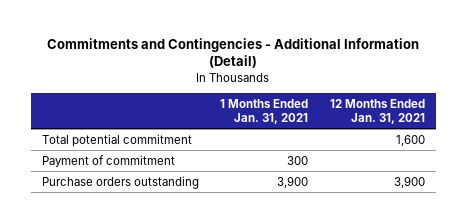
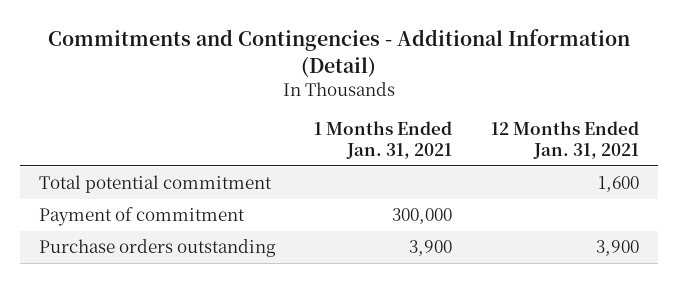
- Payment of commitment | 300 |
+ Payment of commitment | 300,000 |

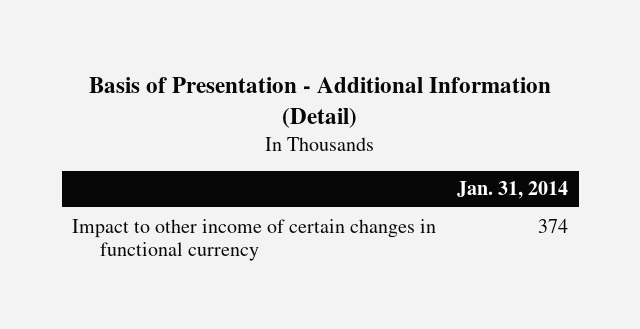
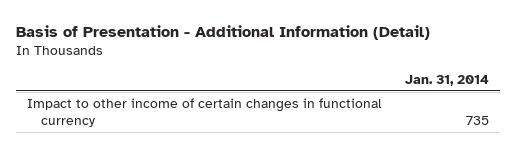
- Impact to other income of certain changes in functional currency | 374
+ Impact to other income of certain changes in functional currency | 735

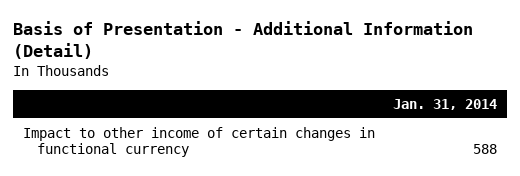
- Impact to other income of certain changes in functional currency | 735
+ Impact to other income of certain changes in functional currency | 588

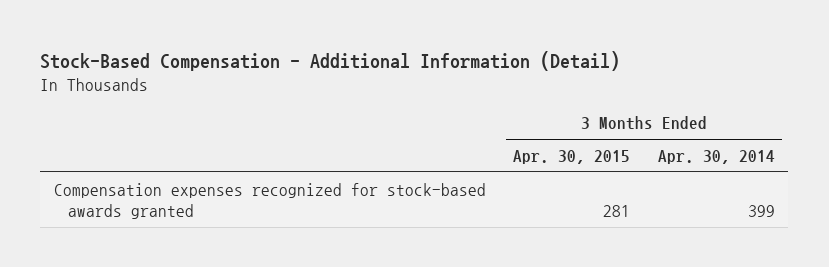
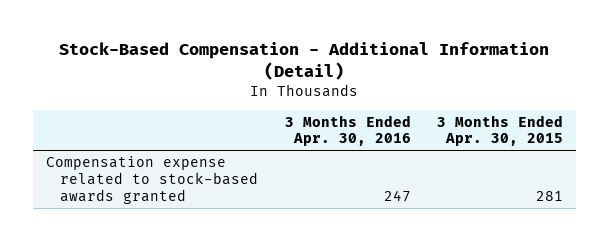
- | 3 Months Ended Apr. 30, 2015 | 3 Months Ended Apr. 30, 2014
+ | 3 Months Ended Apr. 30, 2016 | 3 Months Ended Apr. 30, 2015
- Compensation expenses recognized for stock-based awards granted | 281 | 399
+ Compensation expense related to stock-based awards granted | 247 | 281

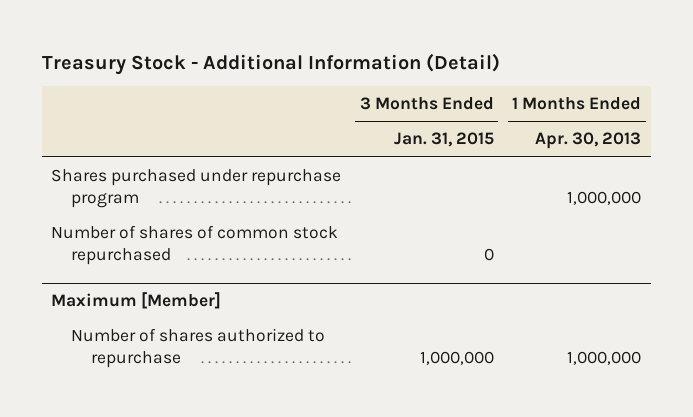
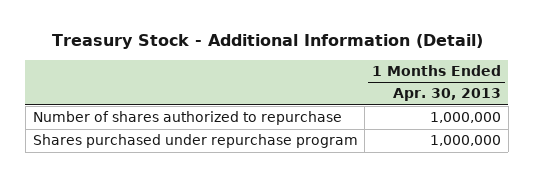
- | 3 Months Ended Jan. 31, 2015 | 1 Months Ended Apr. 30, 2013
+ | 1 Months Ended Apr. 30, 2013
- Number of shares of common stock repurchased | 0 |
- Maximum [Member]
moved down: Shares purchased under repurchase program | 1,000,000

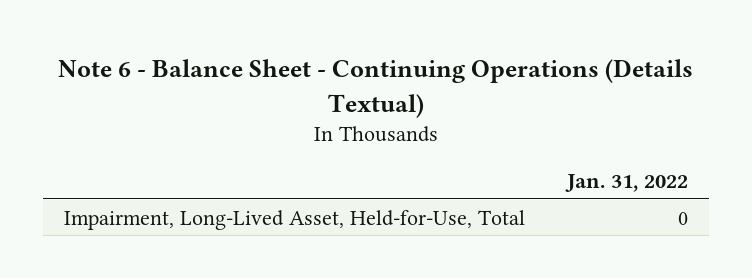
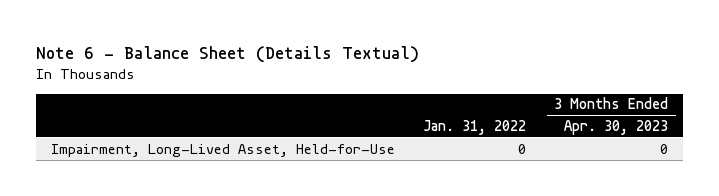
- Note 6 - Balance Sheet - Continuing Operations (Details Textual)
+ Note 6 - Balance Sheet (Details Textual)
- | Jan. 31, 2022
+ | Jan. 31, 2022 | 3 Months Ended Apr. 30, 2023
- Impairment, Long-Lived Asset, Held-for-Use, Total | 0
+ Impairment, Long-Lived Asset, Held-for-Use | 0 | 0

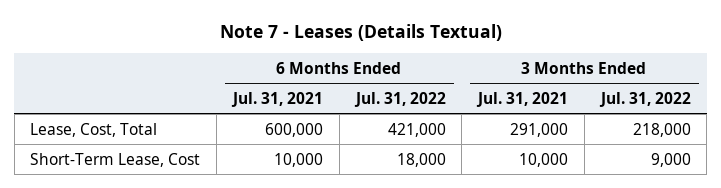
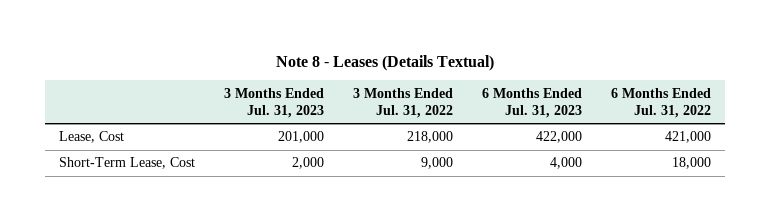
- Note 7 - Leases (Details Textual)
+ Note 8 - Leases (Details Textual)
- | 6 Months Ended Jul. 31, 2021 | 6 Months Ended Jul. 31, 2022 | 3 Months Ended Jul. 31, 2021 | 3 Months Ended Jul. 31, 2022
+ | 3 Months Ended Jul. 31, 2023 | 3 Months Ended Jul. 31, 2022 | 6 Months Ended Jul. 31, 2023 | 6 Months Ended Jul. 31, 2022
- Lease, Cost, Total | 600,000 | 421,000 | 291,000 | 218,000
+ Lease, Cost | 201,000 | 218,000 | 422,000 | 421,000

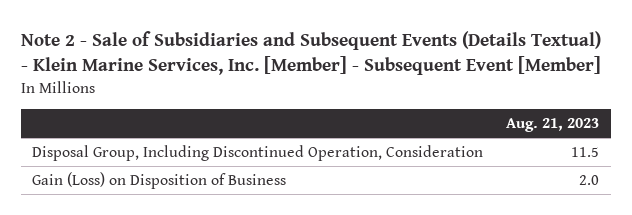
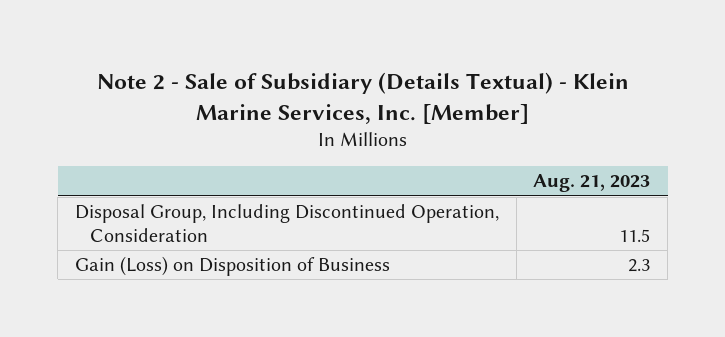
- Note 2 - Sale of Subsidiaries and Subsequent Events (Details Textual) - Klein Marine Services, Inc. [Member] - Subsequent Event [Member]
+ Note 2 - Sale of Subsidiary (Details Textual) - Klein Marine Services, Inc. [Member]
- Gain (Loss) on Disposition of Business | 2.0
+ Gain (Loss) on Disposition of Business | 2.3

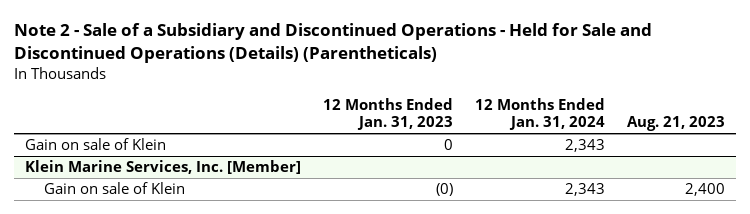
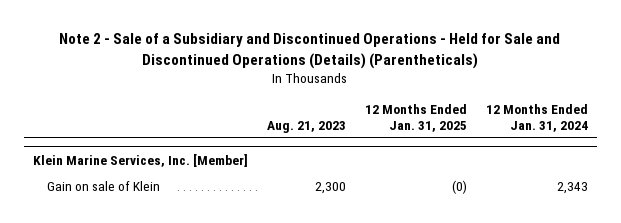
- | 12 Months Ended Jan. 31, 2023 | 12 Months Ended Jan. 31, 2024 | Aug. 21, 2023
+ | Aug. 21, 2023 | 12 Months Ended Jan. 31, 2025 | 12 Months Ended Jan. 31, 2024
- Gain on sale of Klein | 0 | 2,343 |
@ Klein Marine Services, Inc. [Member]
- Gain on sale of Klein | (0) | 2,343 | 2,400
+ Gain on sale of Klein | 2,300 | (0) | 2,343

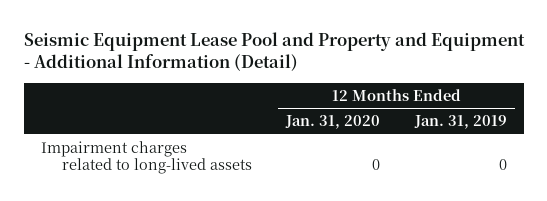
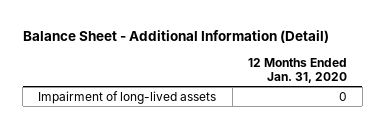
- Seismic Equipment Lease Pool and Property and Equipment - Additional Information (Detail)
+ Balance Sheet - Additional Information (Detail)
- | 12 Months Ended Jan. 31, 2020 | 12 Months Ended Jan. 31, 2019
+ | 12 Months Ended Jan. 31, 2020
- Impairment charges related to long-lived assets | 0 | 0
+ Impairment of long-lived assets | 0

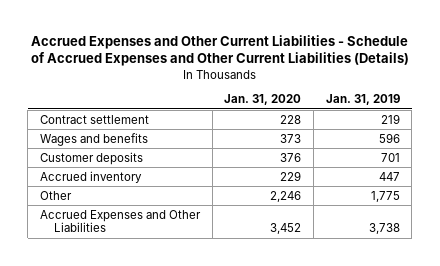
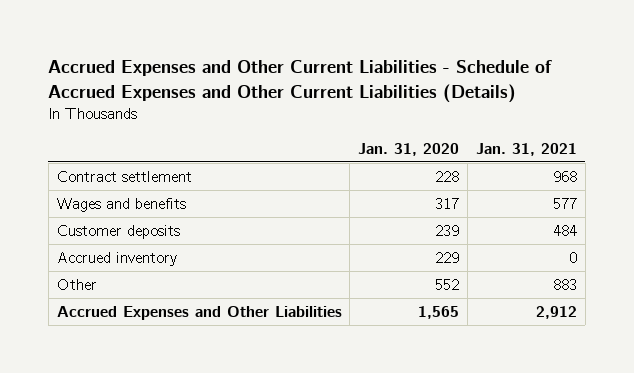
- | Jan. 31, 2020 | Jan. 31, 2019
+ | Jan. 31, 2020 | Jan. 31, 2021
- Wages and benefits | 373 | 596
- Customer deposits | 376 | 701
+ Wages and benefits | 317 | 577
+ Customer deposits | 239 | 484
- Other | 2,246 | 1,775
- Accrued Expenses and Other Liabilities | 3,452 | 3,738
+ Other | 552 | 883
+ Accrued Expenses and Other Liabilities | 1,565 | 2,912

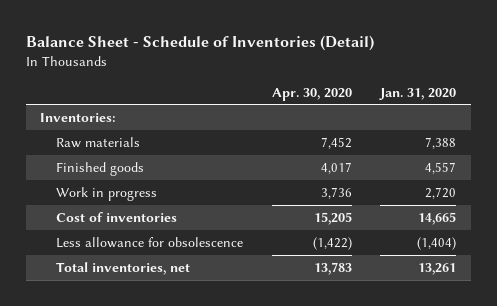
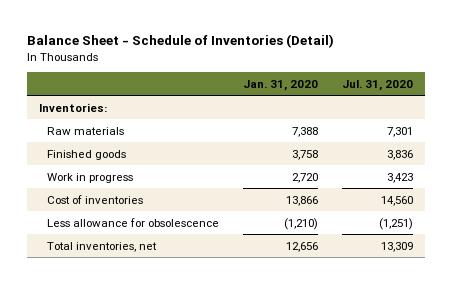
- | Apr. 30, 2020 | Jan. 31, 2020
+ | Jan. 31, 2020 | Jul. 31, 2020
- Finished goods | 4,017 | 4,557
+ Finished goods | 3,758 | 3,836
- Cost of inventories | 15,205 | 14,665
- Less allowance for obsolescence | (1,422) | (1,404)
- Total inventories, net | 13,783 | 13,261
+ Cost of inventories | 13,866 | 14,560
+ Less allowance for obsolescence | (1,210) | (1,251)
+ Total inventories, net | 12,656 | 13,309

